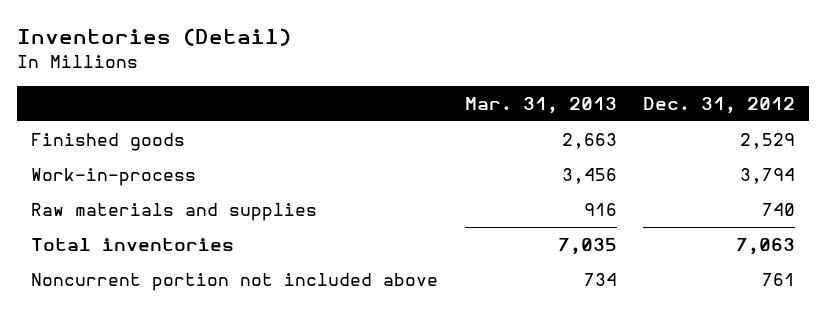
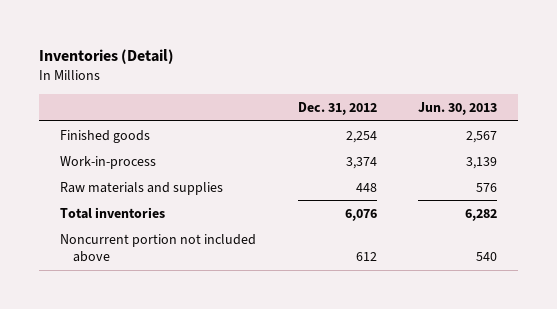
- | Mar. 31, 2013 | Dec. 31, 2012
+ | Dec. 31, 2012 | Jun. 30, 2013
- Finished goods | 2,663 | 2,529
- Work-in-process | 3,456 | 3,794
- Raw materials and supplies | 916 | 740
- Total inventories | 7,035 | 7,063
- Noncurrent portion not included above | 734 | 761
+ Finished goods | 2,254 | 2,567
+ Work-in-process | 3,374 | 3,139
+ Raw materials and supplies | 448 | 576
+ Total inventories | 6,076 | 6,282
+ Noncurrent portion not included above | 612 | 540

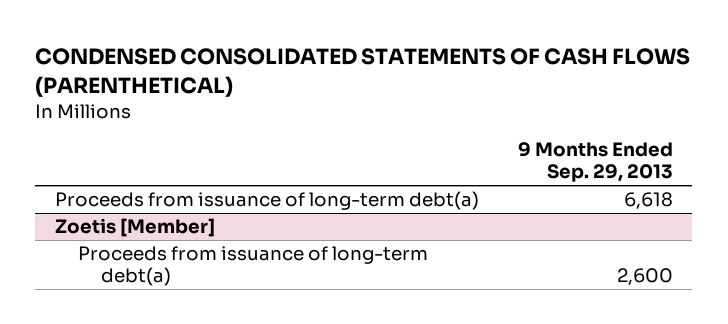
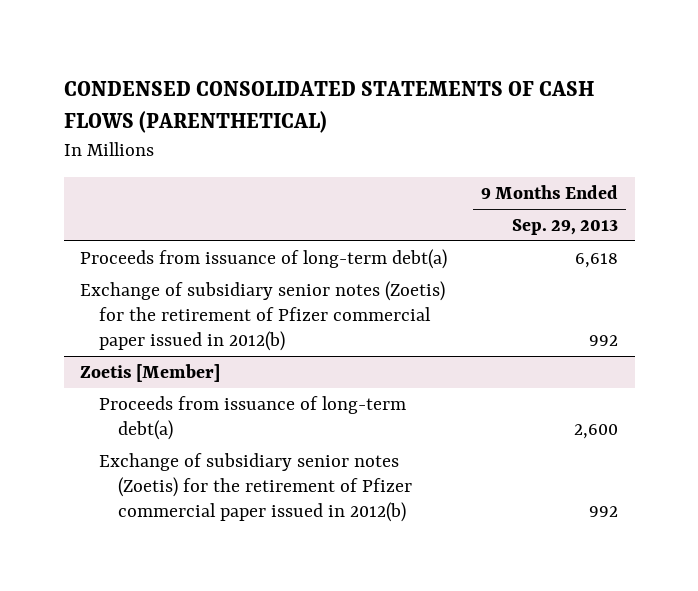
+ Exchange of subsidiary senior notes (Zoetis) for the retirement of Pfizer commercial paper issued in 2012(b) | 992
@ Zoetis [Member]
+ Exchange of subsidiary senior notes (Zoetis) for the retirement of Pfizer commercial paper issued in 2012(b) | 992

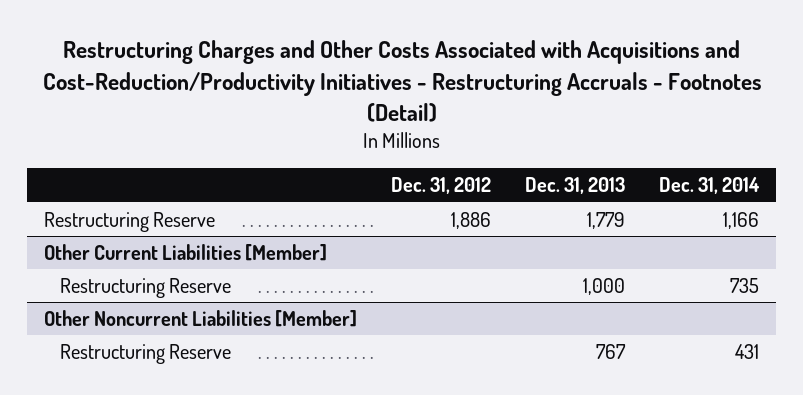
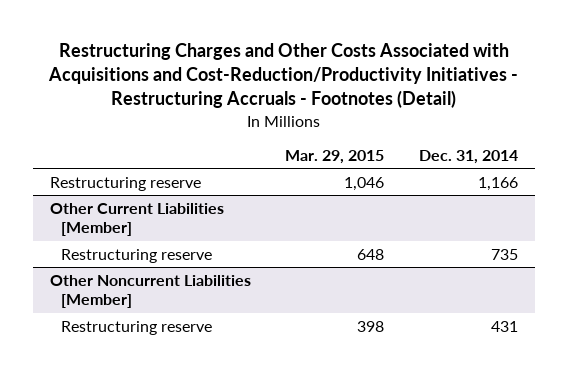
- | Dec. 31, 2012 | Dec. 31, 2013 | Dec. 31, 2014
+ | Mar. 29, 2015 | Dec. 31, 2014
- Restructuring Reserve | 1,886 | 1,779 | 1,166
+ Restructuring reserve | 1,046 | 1,166
@ Other Current Liabilities [Member]
- Restructuring Reserve | | 1,000 | 735
+ Restructuring reserve | 648 | 735
@ Other Noncurrent Liabilities [Member]
- Restructuring Reserve | | 767 | 431
+ Restructuring reserve | 398 | 431

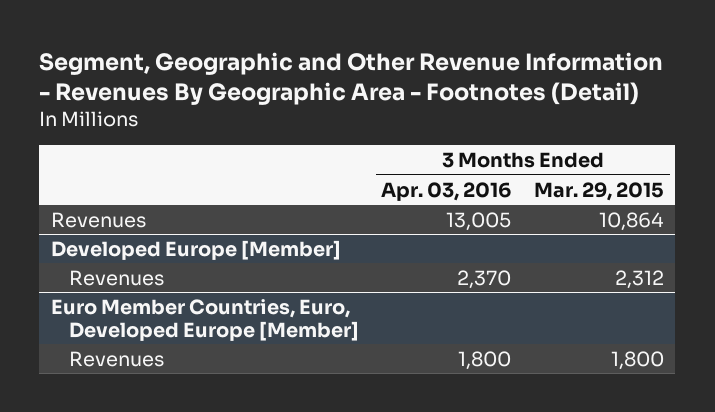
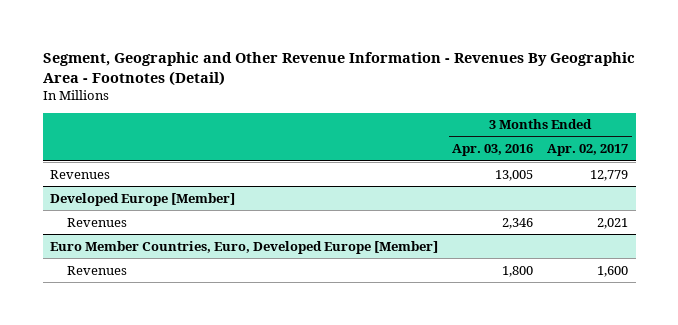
- | 3 Months Ended Apr. 03, 2016 | 3 Months Ended Mar. 29, 2015
+ | 3 Months Ended Apr. 03, 2016 | 3 Months Ended Apr. 02, 2017
@ Developed Europe [Member]
- Revenues | 2,370 | 2,312
+ Revenues | 2,346 | 2,021

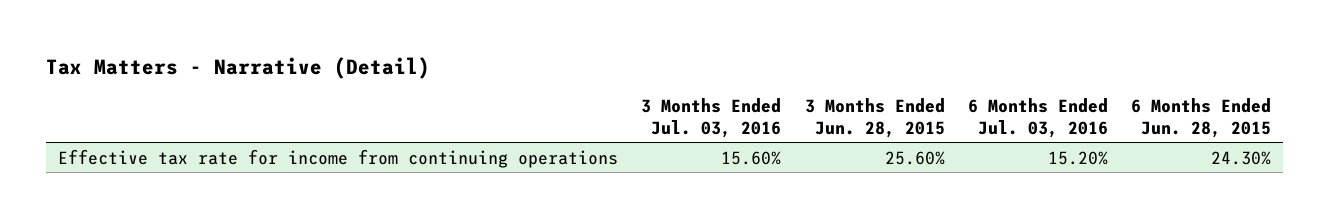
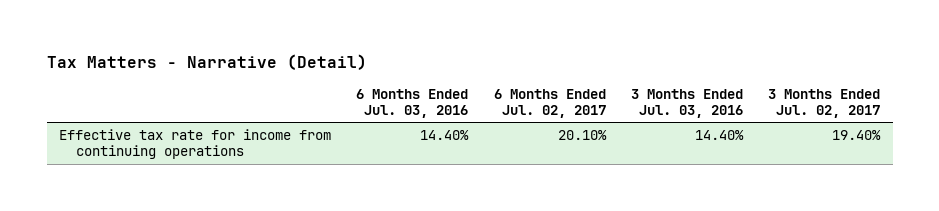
- | 3 Months Ended Jul. 03, 2016 | 3 Months Ended Jun. 28, 2015 | 6 Months Ended Jul. 03, 2016 | 6 Months Ended Jun. 28, 2015
+ | 6 Months Ended Jul. 03, 2016 | 6 Months Ended Jul. 02, 2017 | 3 Months Ended Jul. 03, 2016 | 3 Months Ended Jul. 02, 2017
- Effective tax rate for income from continuing operations | 15.60% | 25.60% | 15.20% | 24.30%
+ Effective tax rate for income from continuing operations | 14.40% | 20.10% | 14.40% | 19.40%

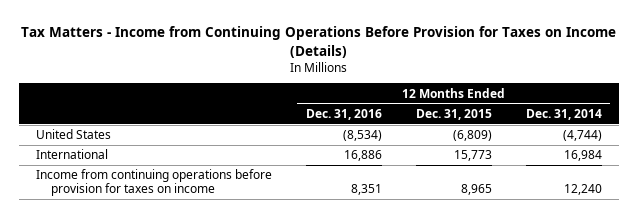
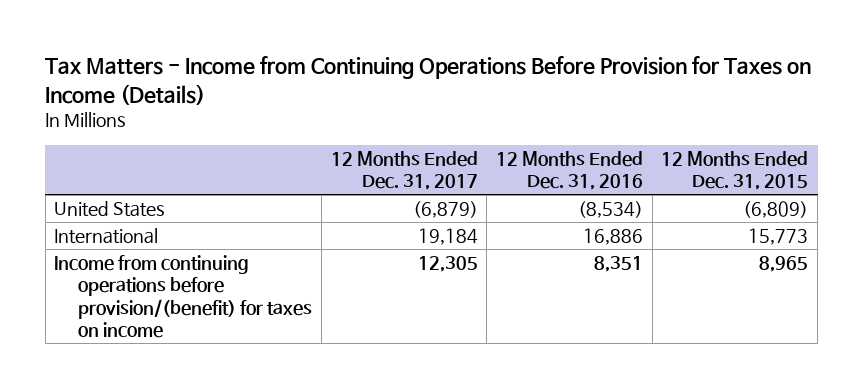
- | 12 Months Ended Dec. 31, 2016 | 12 Months Ended Dec. 31, 2015 | 12 Months Ended Dec. 31, 2014
+ | 12 Months Ended Dec. 31, 2017 | 12 Months Ended Dec. 31, 2016 | 12 Months Ended Dec. 31, 2015
- Income from continuing operations before provision for taxes on income | 8,351 | 8,965 | 12,240
+ Income from continuing operations before provision/(benefit) for taxes on income | 12,305 | 8,351 | 8,965

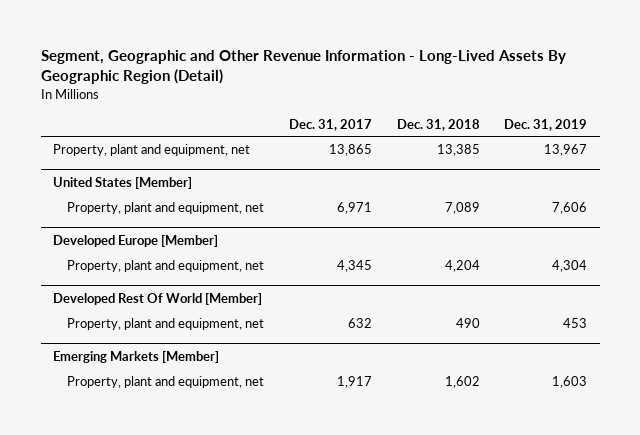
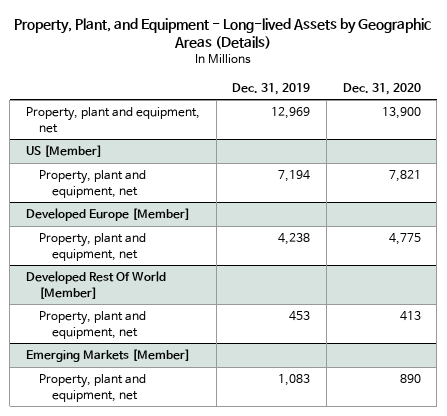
- Segment, Geographic and Other Revenue Information - Long-Lived Assets By Geographic Region (Detail)
+ Property, Plant, and Equipment - Long-lived Assets by Geographic Areas (Details)
- | Dec. 31, 2017 | Dec. 31, 2018 | Dec. 31, 2019
+ | Dec. 31, 2019 | Dec. 31, 2020
- Property, plant and equipment, net | 13,865 | 13,385 | 13,967
- United States [Member]
- Property, plant and equipment, net | 6,971 | 7,089 | 7,606
+ Property, plant and equipment, net | 12,969 | 13,900
+ US [Member]
+ Property, plant and equipment, net | 7,194 | 7,821
@ Developed Europe [Member]
- Property, plant and equipment, net | 4,345 | 4,204 | 4,304
+ Property, plant and equipment, net | 4,238 | 4,775
@ Emerging Markets [Member]
- Property, plant and equipment, net | 1,917 | 1,602 | 1,603
+ Property, plant and equipment, net | 1,083 | 890

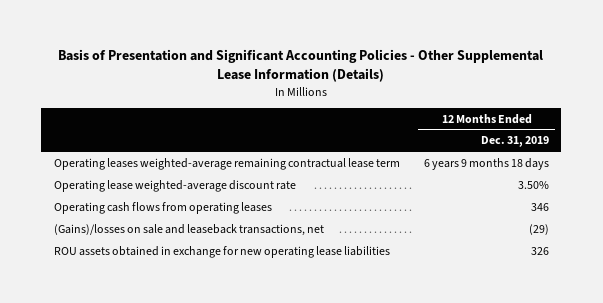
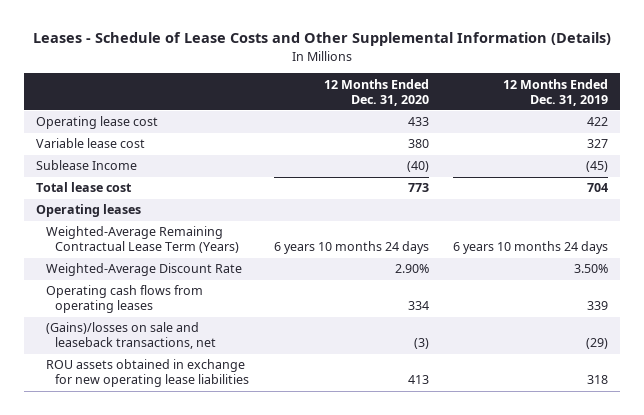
- Basis of Presentation and Significant Accounting Policies - Other Supplemental Lease Information (Details)
+ Leases - Schedule of Lease Costs and Other Supplemental Information (Details)
- | 12 Months Ended Dec. 31, 2019
+ | 12 Months Ended Dec. 31, 2020 | 12 Months Ended Dec. 31, 2019
- Operating leases weighted-average remaining contractual lease term | 6 years 9 months 18 days
- Operating lease weighted-average discount rate | 3.50%
- Operating cash flows from operating leases | 346
+ Operating lease cost | 433 | 422
+ Variable lease cost | 380 | 327
+ Sublease Income | (40) | (45)
+ Total lease cost | 773 | 704
+ Operating leases
+ Weighted-Average Remaining Contractual Lease Term (Years) | 6 years 10 months 24 days | 6 years 10 months 24 days
+ Weighted-Average Discount Rate | 2.90% | 3.50%
+ Operating cash flows from operating leases | 334 | 339
- ROU assets obtained in exchange for new operating lease liabilities | 326
+ ROU assets obtained in exchange for new operating lease liabilities | 413 | 318

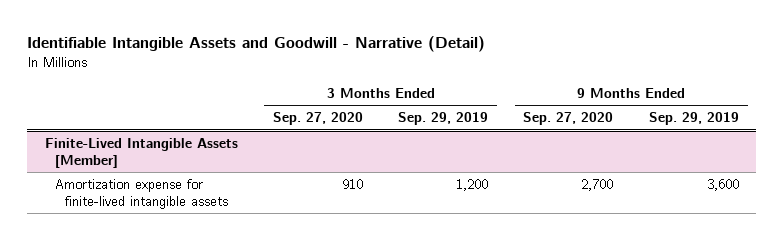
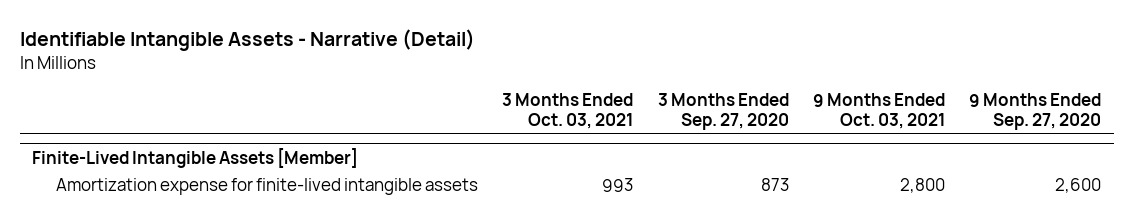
- Identifiable Intangible Assets and Goodwill - Narrative (Detail)
+ Identifiable Intangible Assets - Narrative (Detail)
- | 3 Months Ended Sep. 27, 2020 | 3 Months Ended Sep. 29, 2019 | 9 Months Ended Sep. 27, 2020 | 9 Months Ended Sep. 29, 2019
+ | 3 Months Ended Oct. 03, 2021 | 3 Months Ended Sep. 27, 2020 | 9 Months Ended Oct. 03, 2021 | 9 Months Ended Sep. 27, 2020
@ Finite-Lived Intangible Assets [Member]
- Amortization expense for finite-lived intangible assets | 910 | 1,200 | 2,700 | 3,600
+ Amortization expense for finite-lived intangible assets | 993 | 873 | 2,800 | 2,600

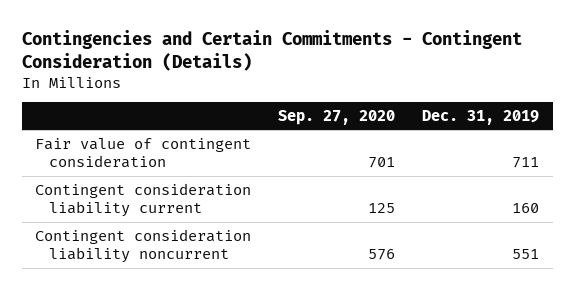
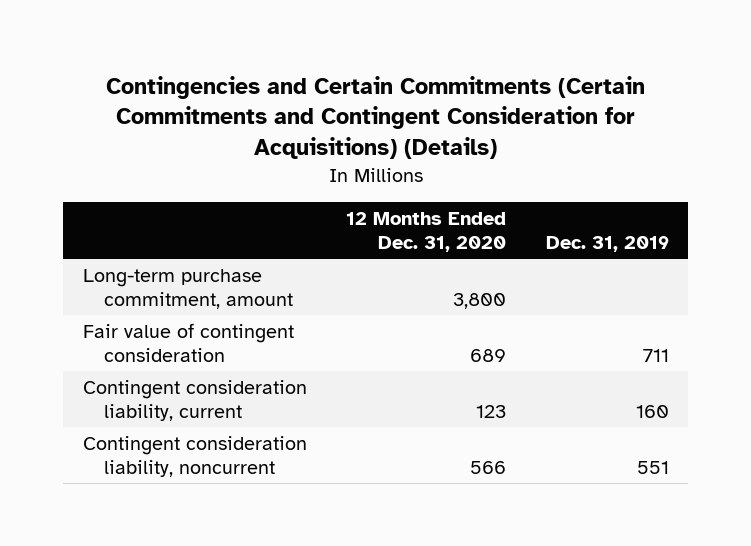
- Contingencies and Certain Commitments - Contingent Consideration (Details)
+ Contingencies and Certain Commitments (Certain Commitments and Contingent Consideration for Acquisitions) (Details)
- | Sep. 27, 2020 | Dec. 31, 2019
+ | 12 Months Ended Dec. 31, 2020 | Dec. 31, 2019
+ Long-term purchase commitment, amount | 3,800 |
- Contingent consideration liability current | 125 | 160
- Contingent consideration liability noncurrent | 576 | 551
+ Contingent consideration liability, current | 123 | 160
+ Contingent consideration liability, noncurrent | 566 | 551

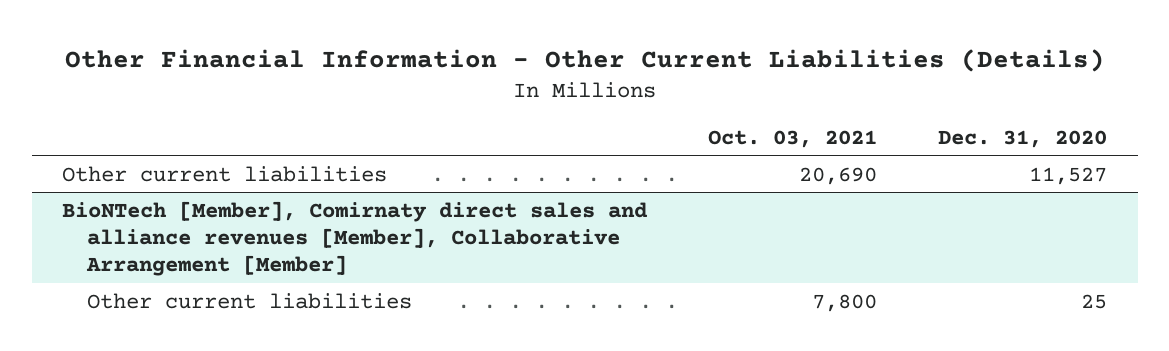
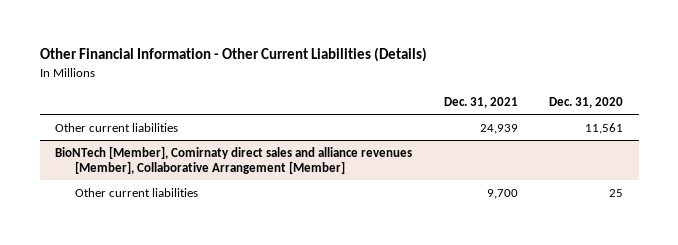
- | Oct. 03, 2021 | Dec. 31, 2020
+ | Dec. 31, 2021 | Dec. 31, 2020
- Other current liabilities | 20,690 | 11,527
+ Other current liabilities | 24,939 | 11,561

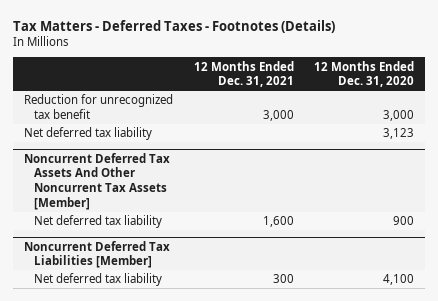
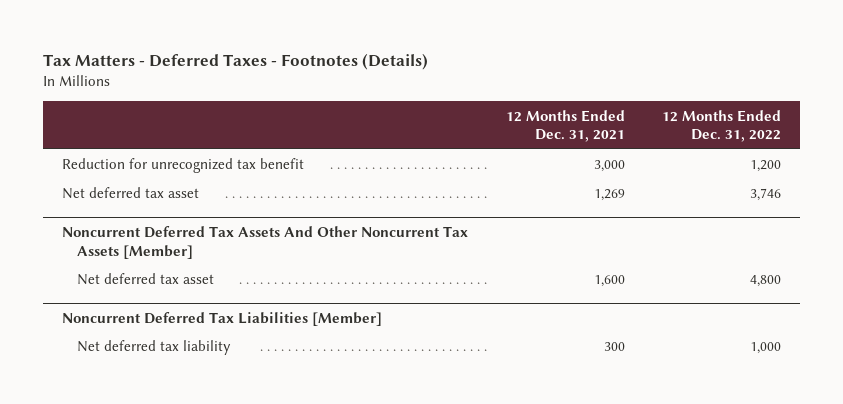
- | 12 Months Ended Dec. 31, 2021 | 12 Months Ended Dec. 31, 2020
+ | 12 Months Ended Dec. 31, 2021 | 12 Months Ended Dec. 31, 2022
- Net deferred tax liability | | 3,123
+ Net deferred tax asset | 1,269 | 3,746
@ Noncurrent Deferred Tax Assets And Other Noncurrent Tax Assets [Member]
- Net deferred tax liability | 1,600 | 900
+ Net deferred tax asset | 1,600 | 4,800

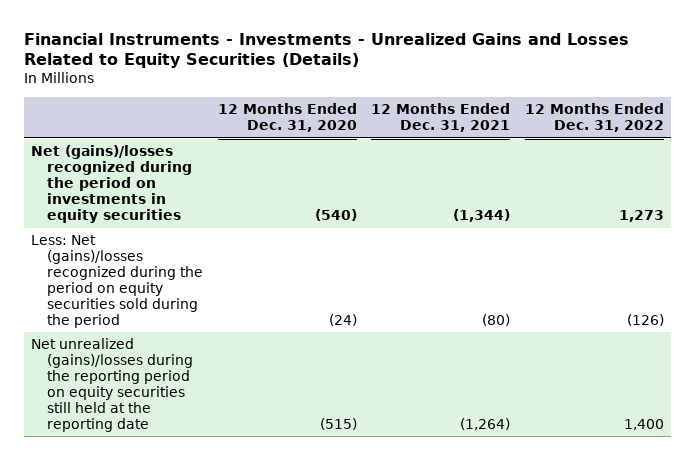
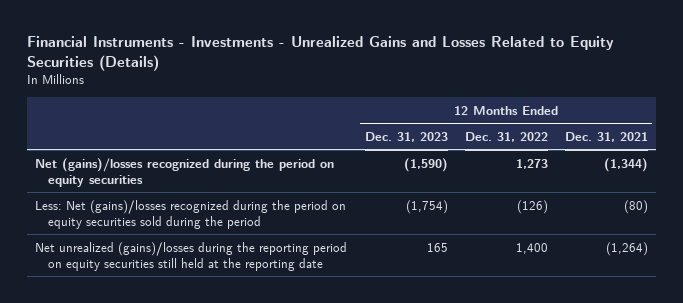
- | 12 Months Ended Dec. 31, 2020 | 12 Months Ended Dec. 31, 2021 | 12 Months Ended Dec. 31, 2022
+ | 12 Months Ended Dec. 31, 2023 | 12 Months Ended Dec. 31, 2022 | 12 Months Ended Dec. 31, 2021
- Net (gains)/losses recognized during the period on investments in equity securities | (540) | (1,344) | 1,273
+ Net (gains)/losses recognized during the period on equity securities | (1,590) | 1,273 | (1,344)

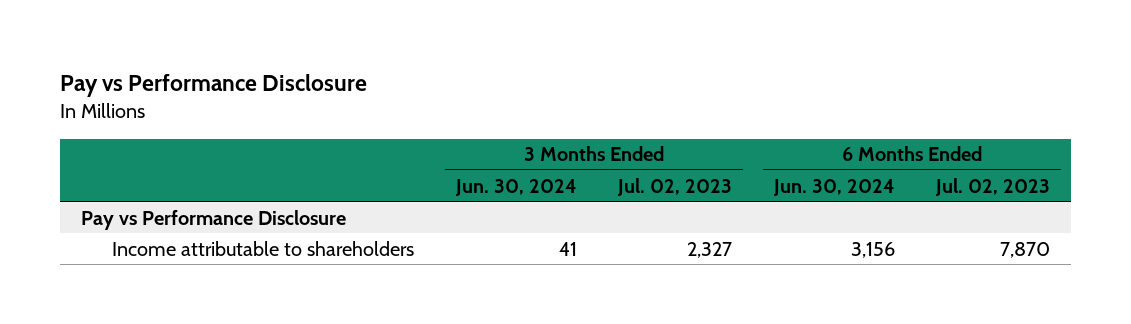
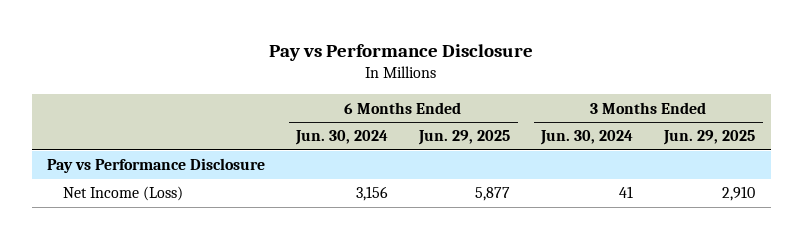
- | 3 Months Ended Jun. 30, 2024 | 3 Months Ended Jul. 02, 2023 | 6 Months Ended Jun. 30, 2024 | 6 Months Ended Jul. 02, 2023
+ | 6 Months Ended Jun. 30, 2024 | 6 Months Ended Jun. 29, 2025 | 3 Months Ended Jun. 30, 2024 | 3 Months Ended Jun. 29, 2025
- Income attributable to shareholders | 41 | 2,327 | 3,156 | 7,870
+ Net Income (Loss) | 3,156 | 5,877 | 41 | 2,910

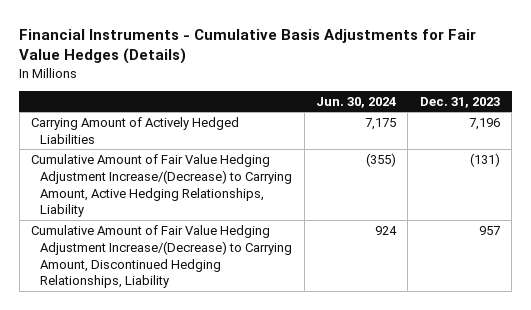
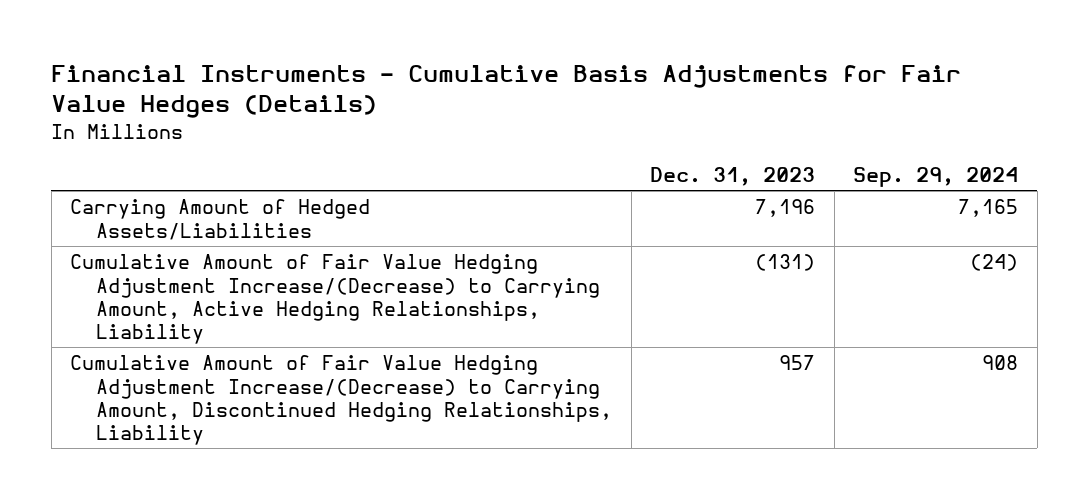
- | Jun. 30, 2024 | Dec. 31, 2023
+ | Dec. 31, 2023 | Sep. 29, 2024
- Carrying Amount of Actively Hedged Liabilities | 7,175 | 7,196
+ Carrying Amount of Hedged Assets/Liabilities | 7,196 | 7,165

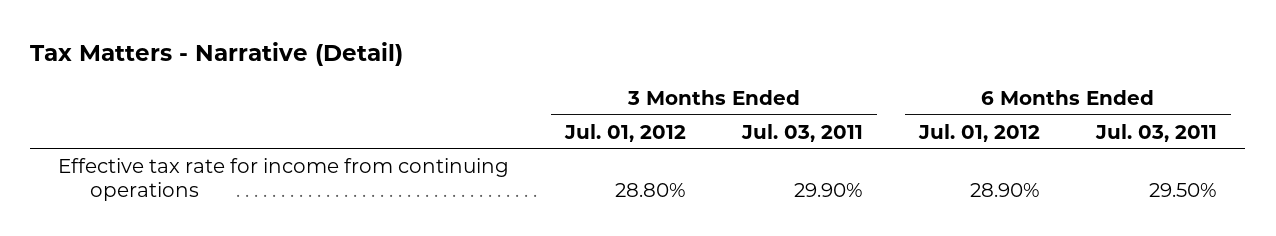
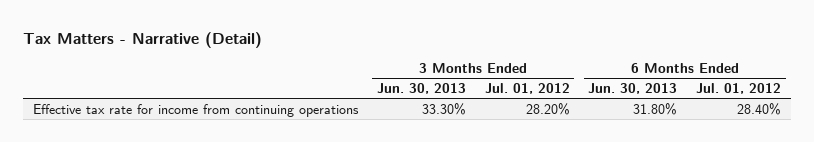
- | 3 Months Ended Jul. 01, 2012 | 3 Months Ended Jul. 03, 2011 | 6 Months Ended Jul. 01, 2012 | 6 Months Ended Jul. 03, 2011
+ | 3 Months Ended Jun. 30, 2013 | 3 Months Ended Jul. 01, 2012 | 6 Months Ended Jun. 30, 2013 | 6 Months Ended Jul. 01, 2012
- Effective tax rate for income from continuing operations | 28.80% | 29.90% | 28.90% | 29.50%
+ Effective tax rate for income from continuing operations | 33.30% | 28.20% | 31.80% | 28.40%

